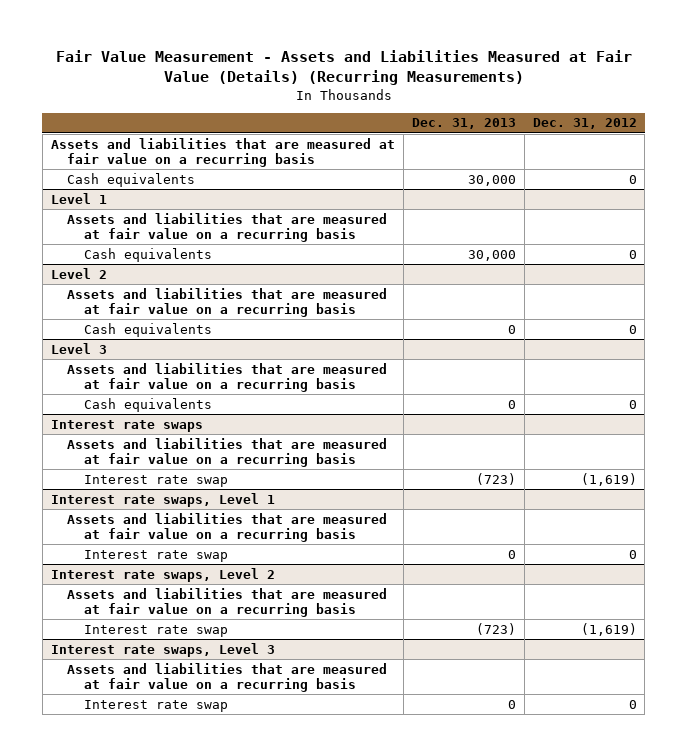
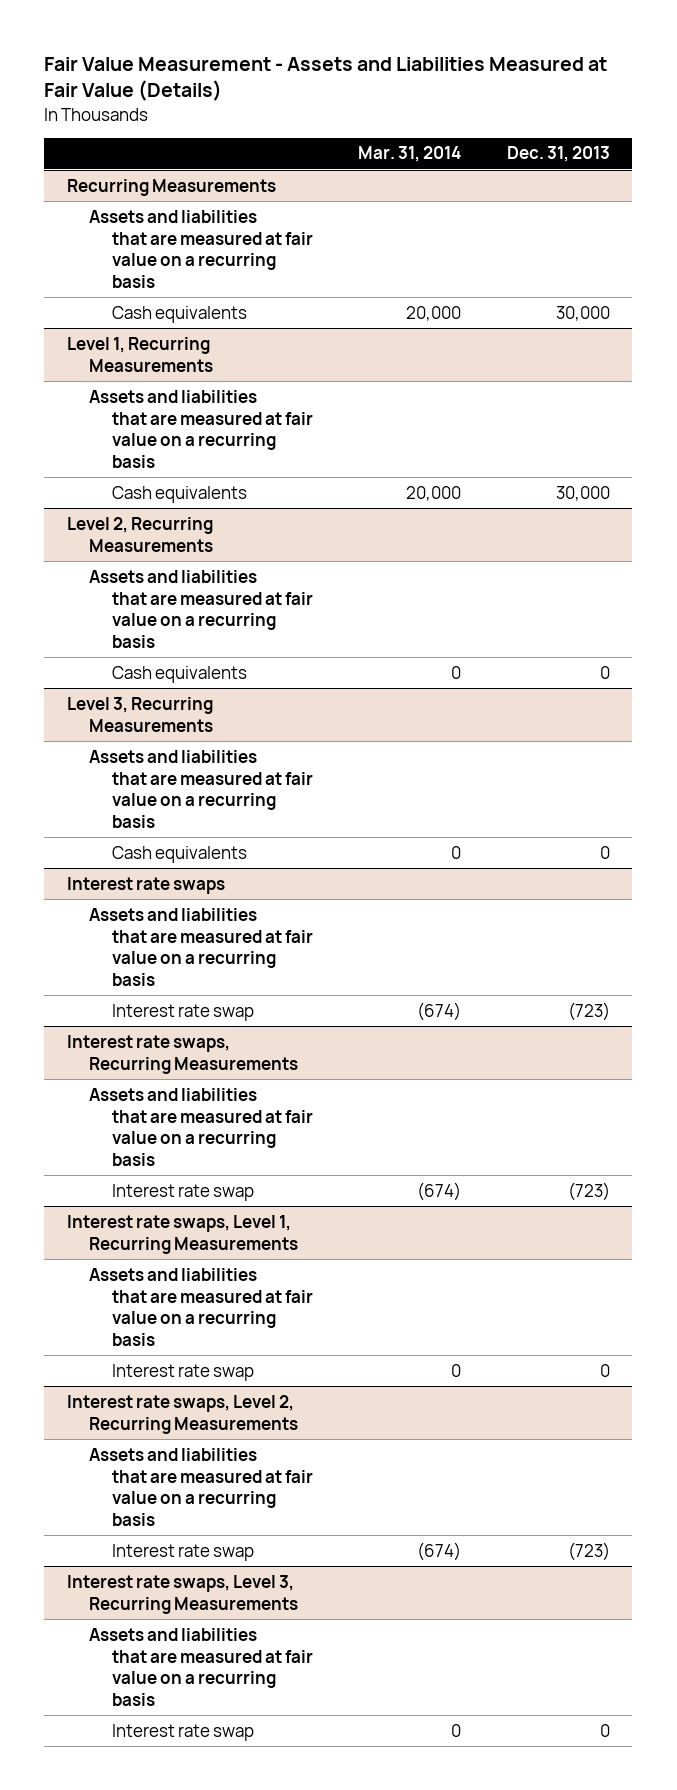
- Fair Value Measurement - Assets and Liabilities Measured at Fair Value (Details) (Recurring Measurements)
+ Fair Value Measurement - Assets and Liabilities Measured at Fair Value (Details)
- | Dec. 31, 2013 | Dec. 31, 2012
+ | Mar. 31, 2014 | Dec. 31, 2013
+ Recurring Measurements
- Level 1
+ Level 1, Recurring Measurements
- Level 2
+ Level 2, Recurring Measurements
- Level 3
+ Level 3, Recurring Measurements
- Interest rate swaps, Level 1
+ Interest rate swaps, Recurring Measurements
+ Interest rate swap | (674) | (723)
+ Interest rate swaps, Level 1, Recurring Measurements
+ Assets and liabilities that are measured at fair value on a recurring basis
- Interest rate swaps, Level 2
+ Interest rate swaps, Level 2, Recurring Measurements
- Interest rate swaps, Level 3
+ Interest rate swaps, Level 3, Recurring Measurements

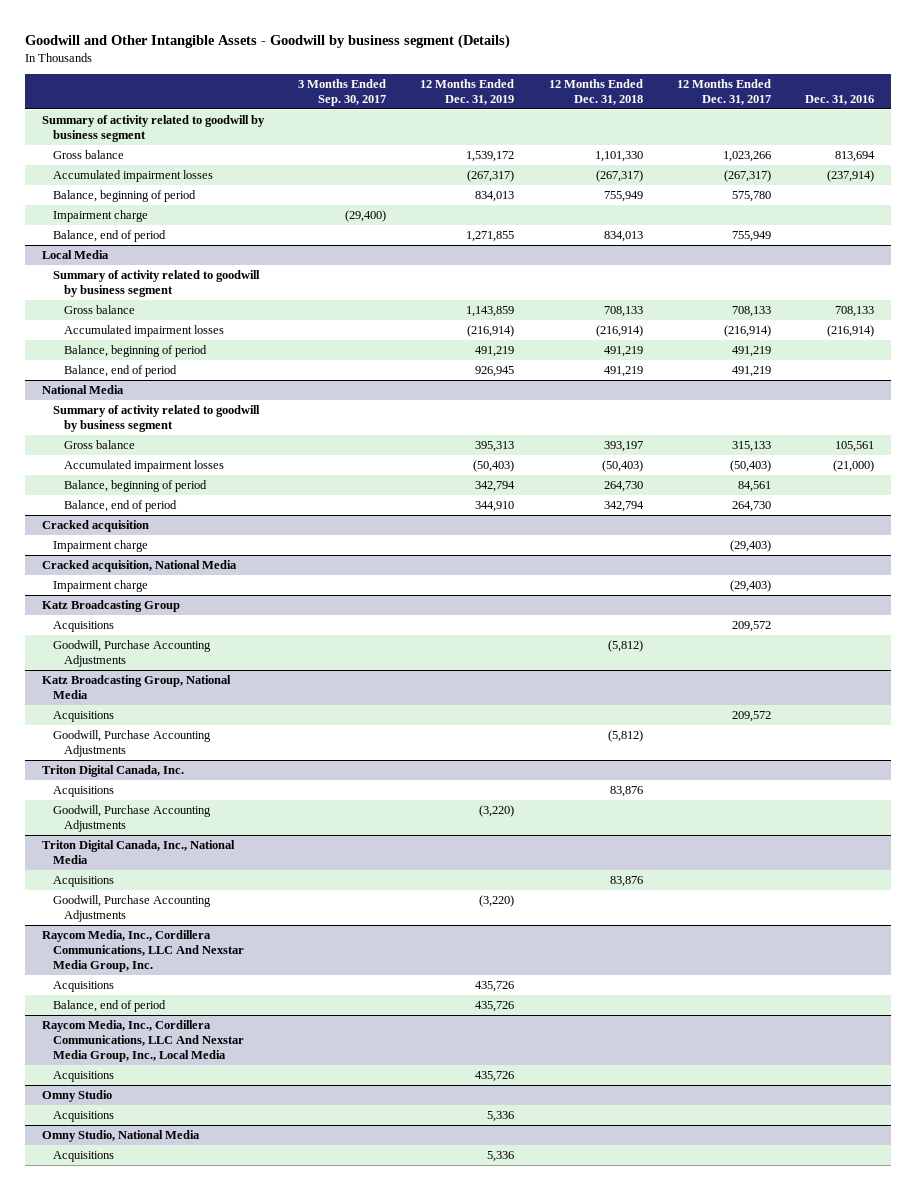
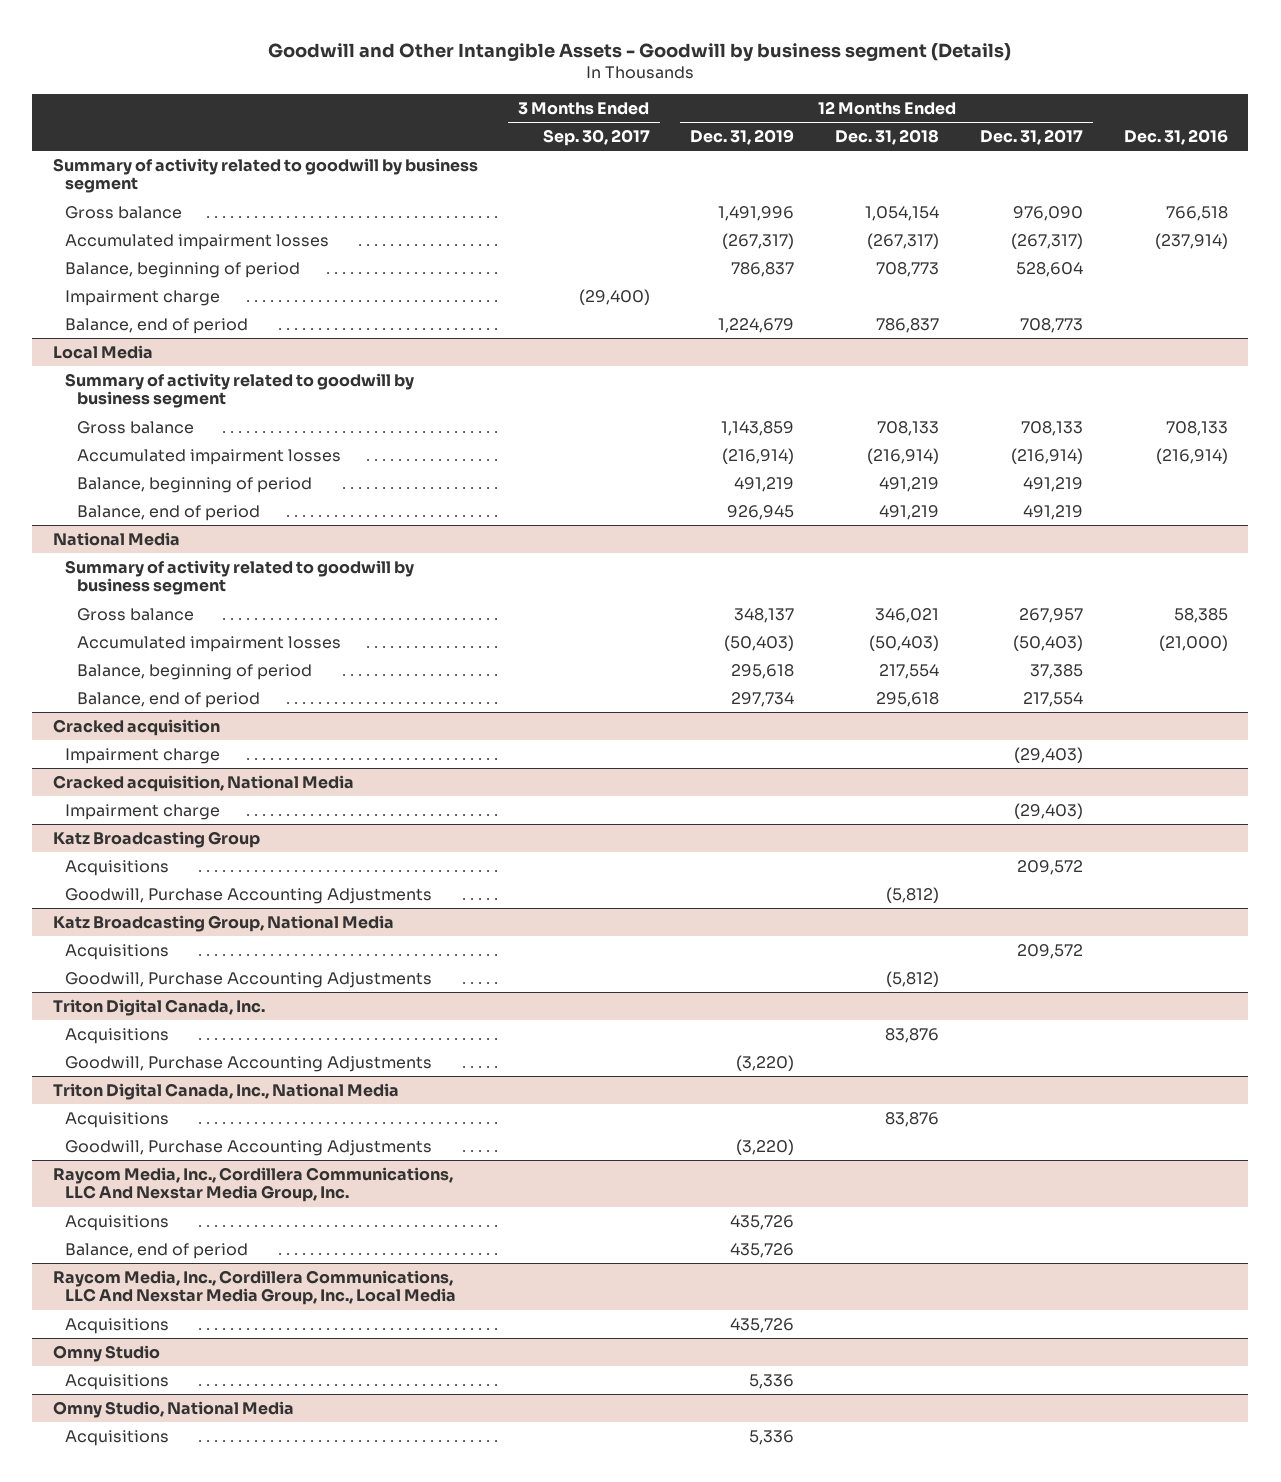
- Gross balance | | 1,539,172 | 1,101,330 | 1,023,266 | 813,694
+ Gross balance | | 1,491,996 | 1,054,154 | 976,090 | 766,518
- Balance, beginning of period | | 834,013 | 755,949 | 575,780 |
+ Balance, beginning of period | | 786,837 | 708,773 | 528,604 |
- Balance, end of period | | 1,271,855 | 834,013 | 755,949 |
+ Balance, end of period | | 1,224,679 | 786,837 | 708,773 |
@ National Media
- Gross balance | | 395,313 | 393,197 | 315,133 | 105,561
+ Gross balance | | 348,137 | 346,021 | 267,957 | 58,385
- Balance, beginning of period | | 342,794 | 264,730 | 84,561 |
- Balance, end of period | | 344,910 | 342,794 | 264,730 |
+ Balance, beginning of period | | 295,618 | 217,554 | 37,385 |
+ Balance, end of period | | 297,734 | 295,618 | 217,554 |

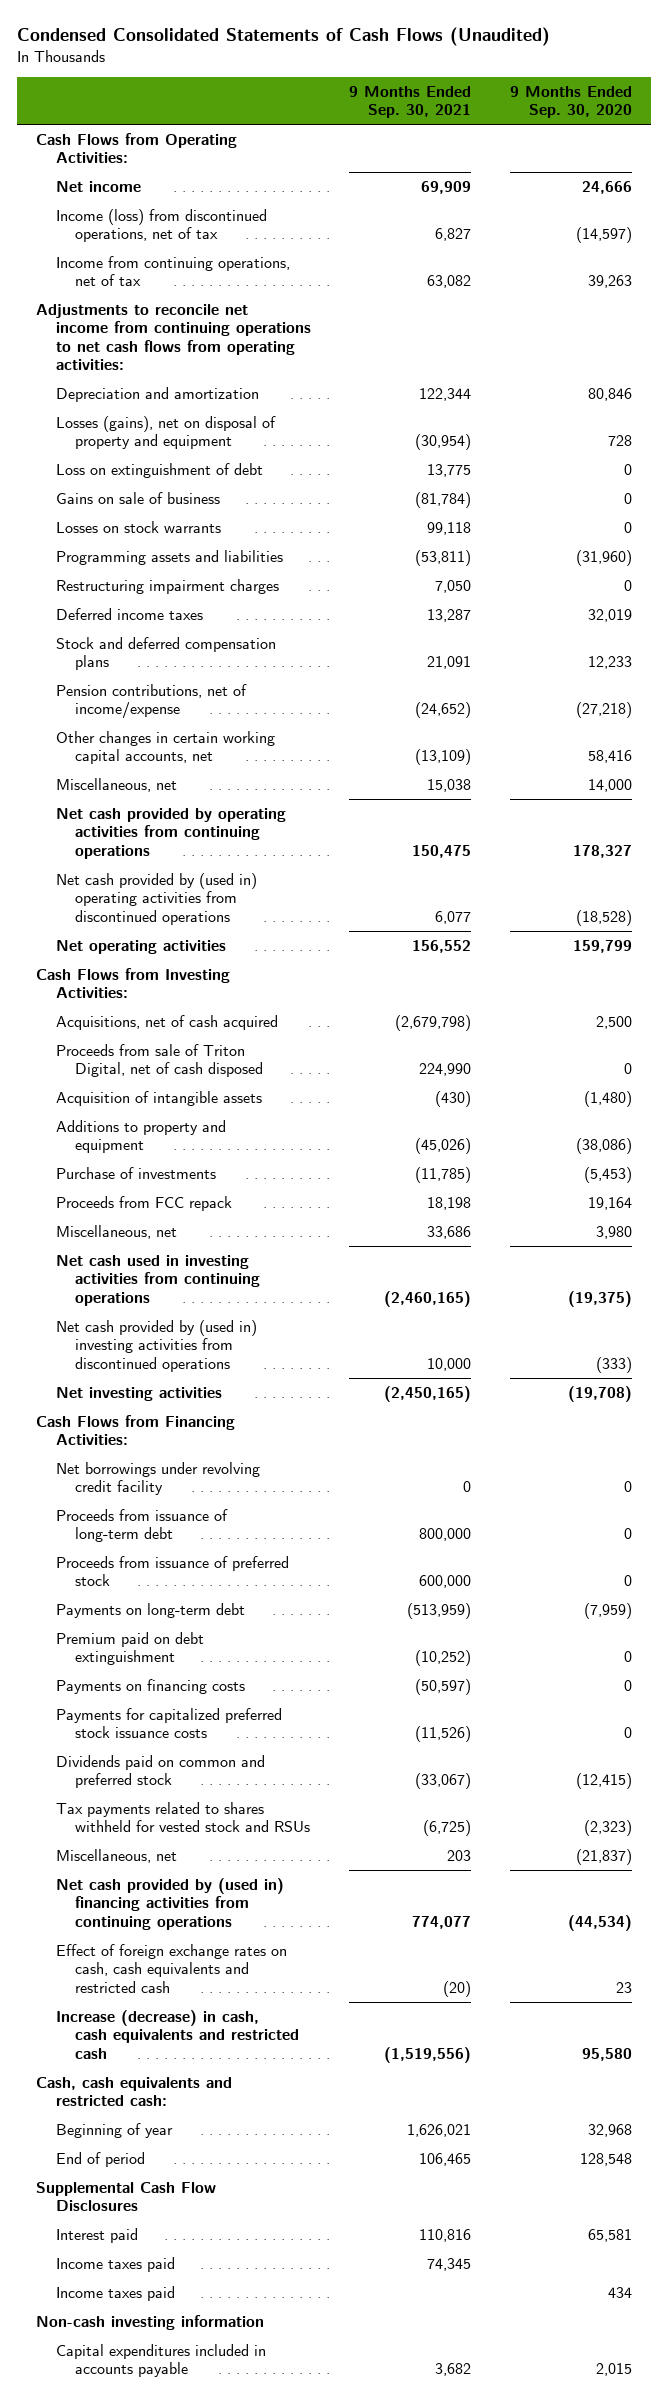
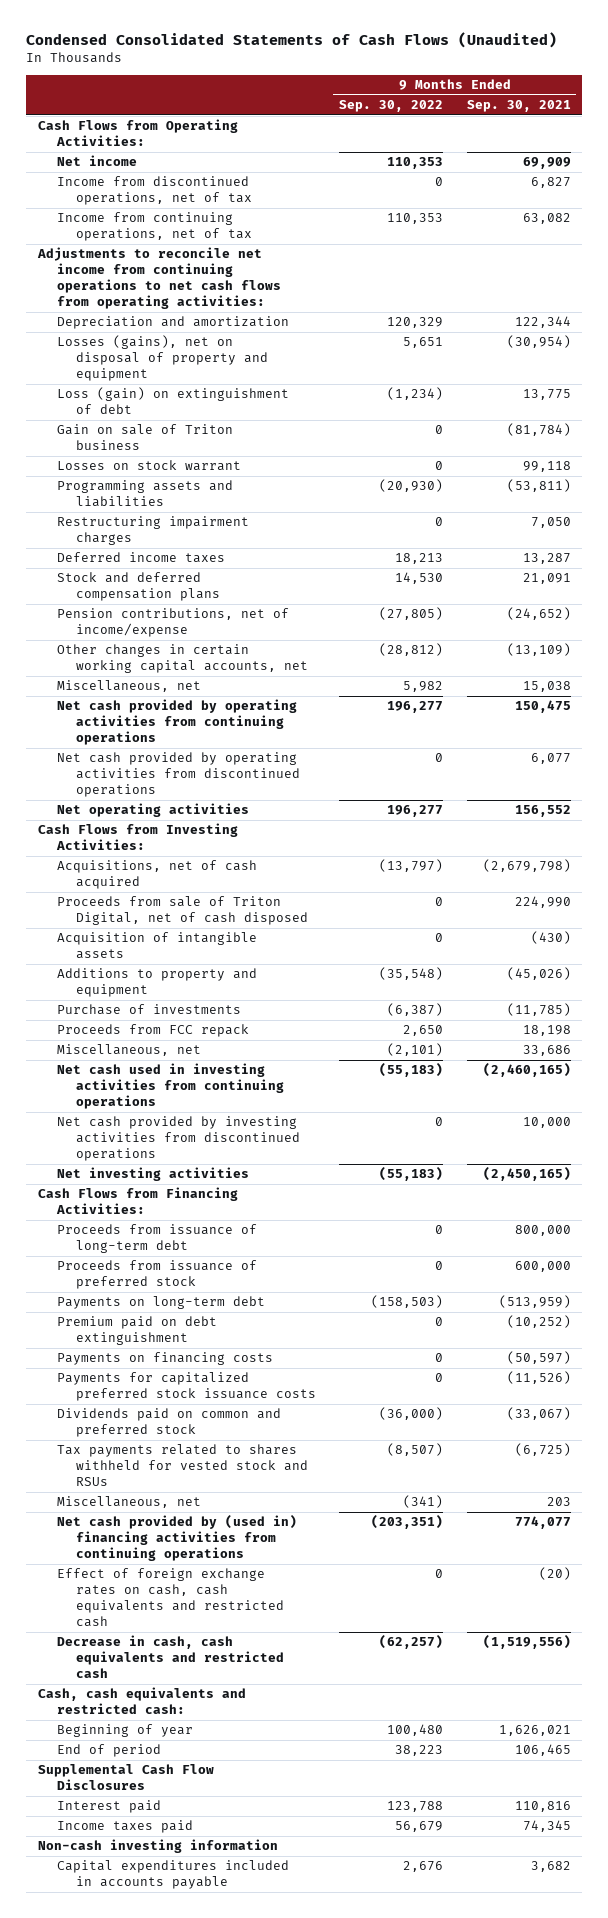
- | 9 Months Ended Sep. 30, 2021 | 9 Months Ended Sep. 30, 2020
+ | 9 Months Ended Sep. 30, 2022 | 9 Months Ended Sep. 30, 2021
- Income (loss) from discontinued operations, net of tax | 6,827 | (14,597)
+ Income from discontinued operations, net of tax | 0 | 6,827
- Loss on extinguishment of debt | 13,775 | 0
- Gains on sale of business | (81,784) | 0
- Losses on stock warrants | 99,118 | 0
+ Loss (gain) on extinguishment of debt | (1,234) | 13,775
+ Gain on sale of Triton business | 0 | (81,784)
+ Losses on stock warrant | 0 | 99,118
- Net cash provided by (used in) operating activities from discontinued operations | 6,077 | (18,528)
+ Net cash provided by operating activities from discontinued operations | 0 | 6,077
- Net cash provided by (used in) investing activities from discontinued operations | 10,000 | (333)
+ Net cash provided by investing activities from discontinued operations | 0 | 10,000
- Net borrowings under revolving credit facility | 0 | 0
- Increase (decrease) in cash, cash equivalents and restricted cash | (1,519,556) | 95,580
+ Decrease in cash, cash equivalents and restricted cash | (62,257) | (1,519,556)
- Income taxes paid | | 434

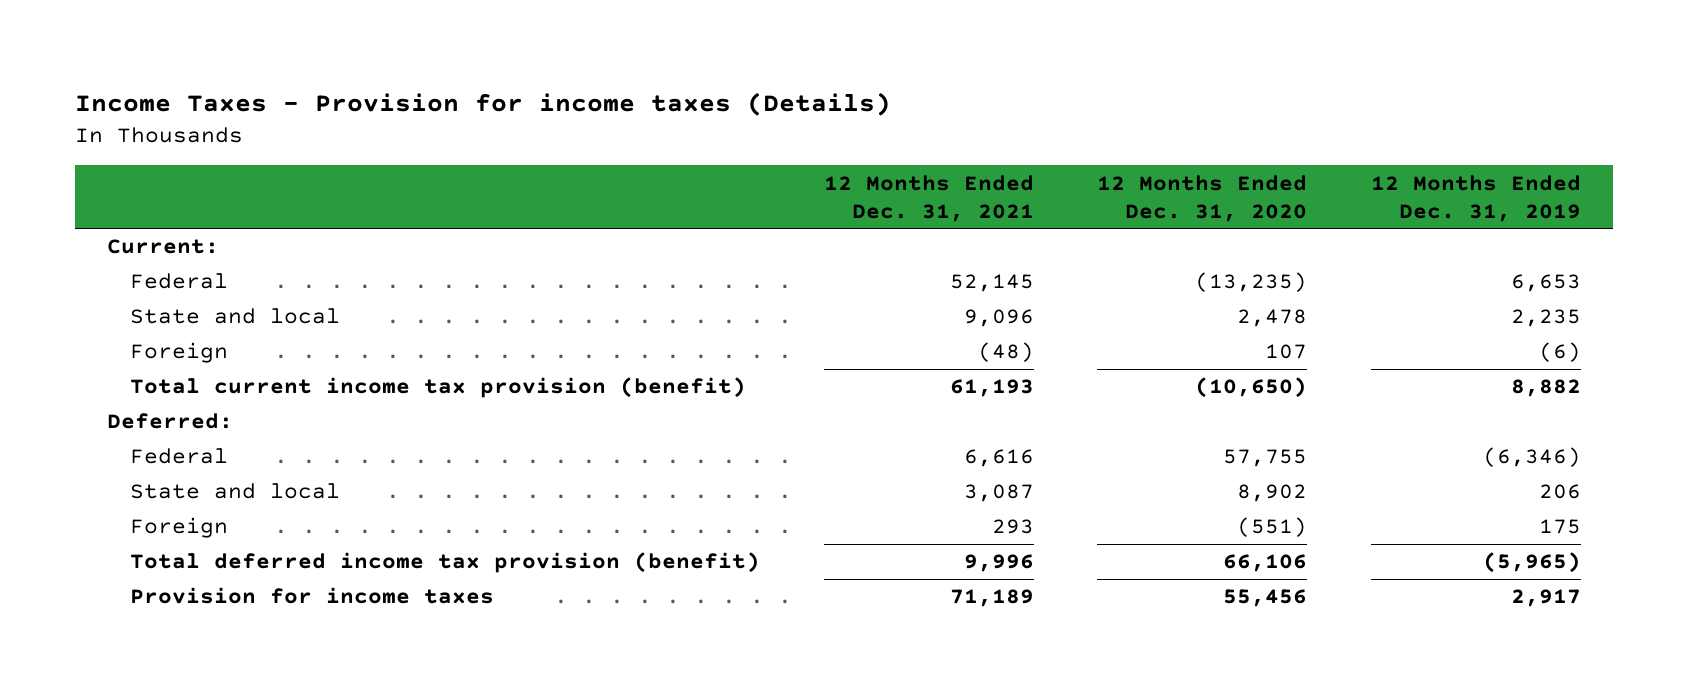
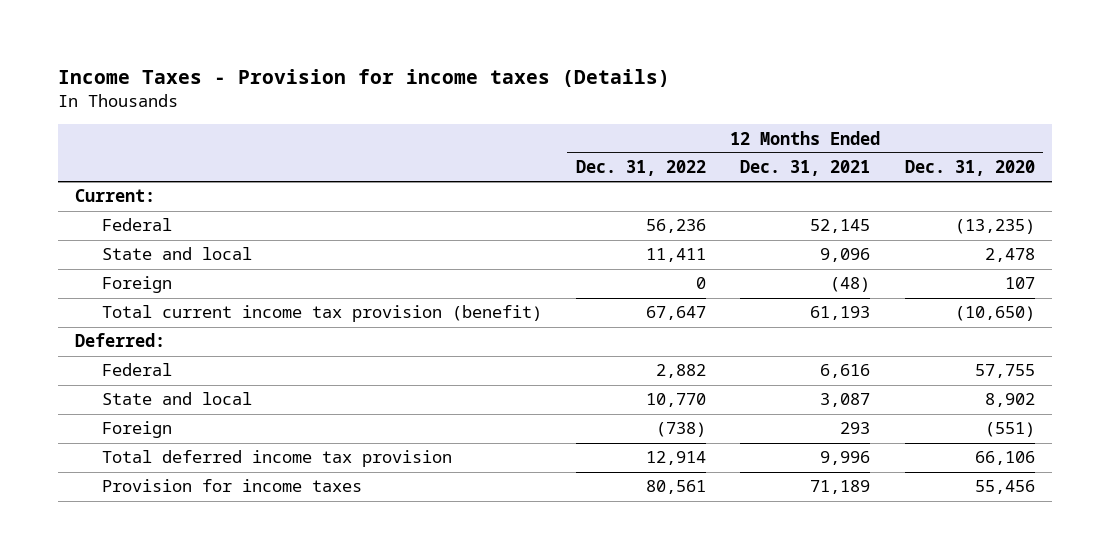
- | 12 Months Ended Dec. 31, 2021 | 12 Months Ended Dec. 31, 2020 | 12 Months Ended Dec. 31, 2019
+ | 12 Months Ended Dec. 31, 2022 | 12 Months Ended Dec. 31, 2021 | 12 Months Ended Dec. 31, 2020
- Total deferred income tax provision (benefit) | 9,996 | 66,106 | (5,965)
+ Total deferred income tax provision | 12,914 | 9,996 | 66,106

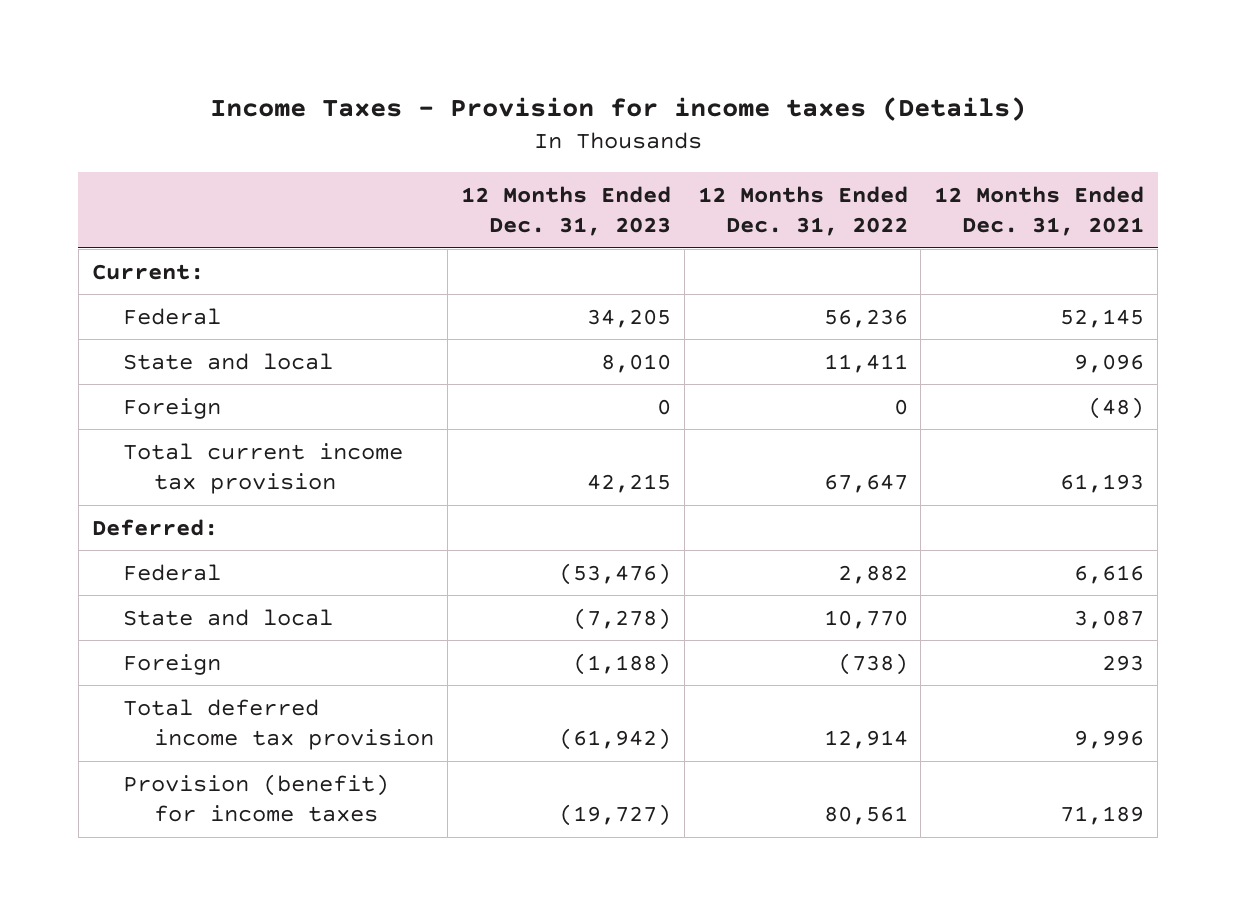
- | 12 Months Ended Dec. 31, 2022 | 12 Months Ended Dec. 31, 2021 | 12 Months Ended Dec. 31, 2020
+ | 12 Months Ended Dec. 31, 2023 | 12 Months Ended Dec. 31, 2022 | 12 Months Ended Dec. 31, 2021
- Total current income tax provision (benefit) | 67,647 | 61,193 | (10,650)
+ Total current income tax provision | 42,215 | 67,647 | 61,193
- Provision for income taxes | 80,561 | 71,189 | 55,456
+ Provision (benefit) for income taxes | (19,727) | 80,561 | 71,189

